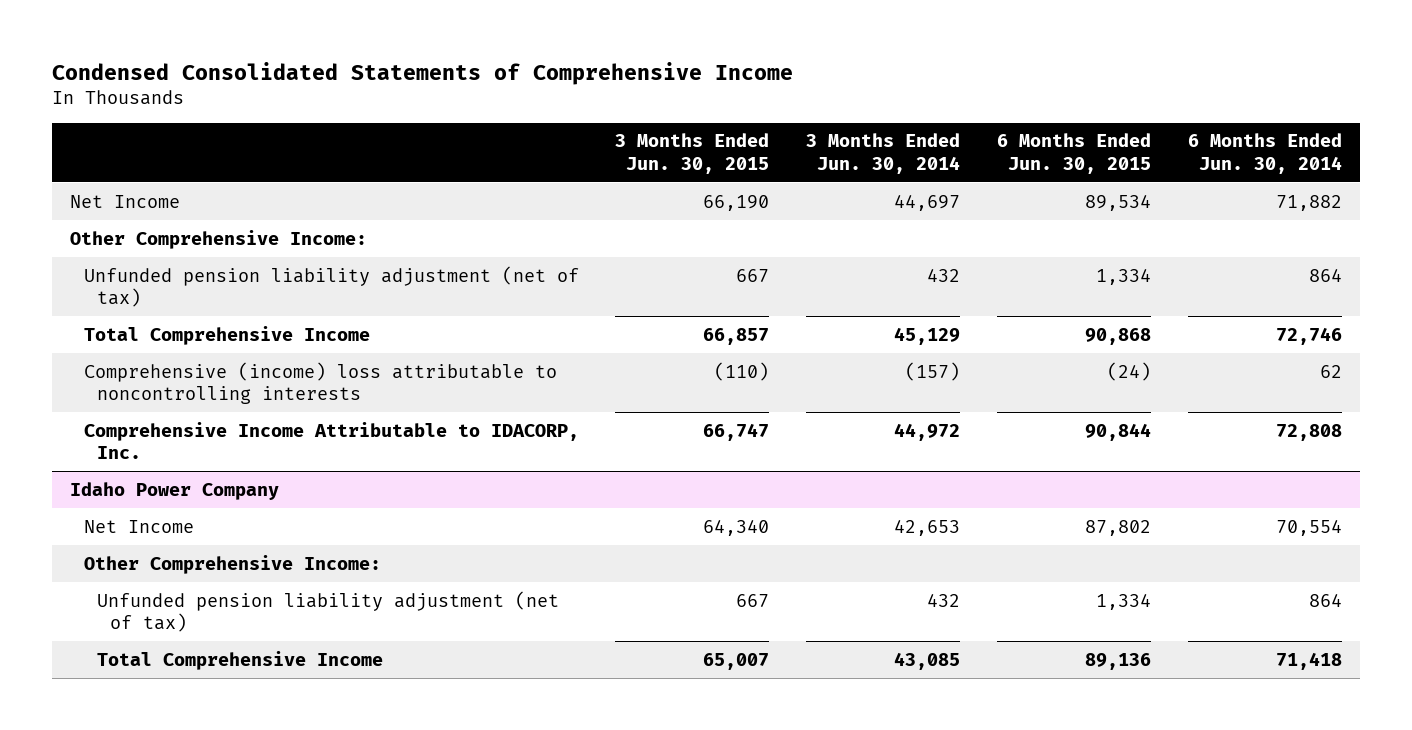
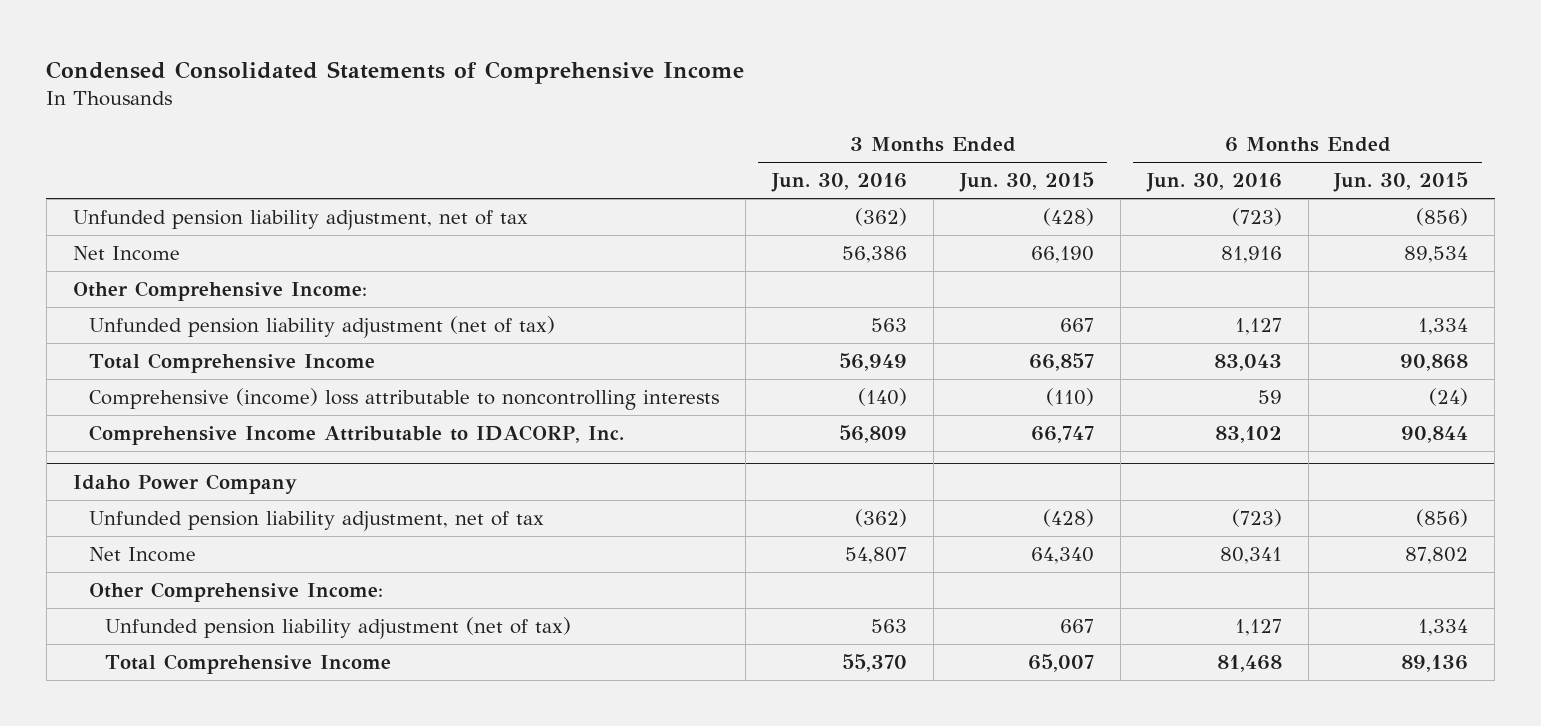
- | 3 Months Ended Jun. 30, 2015 | 3 Months Ended Jun. 30, 2014 | 6 Months Ended Jun. 30, 2015 | 6 Months Ended Jun. 30, 2014
+ | 3 Months Ended Jun. 30, 2016 | 3 Months Ended Jun. 30, 2015 | 6 Months Ended Jun. 30, 2016 | 6 Months Ended Jun. 30, 2015
+ Unfunded pension liability adjustment, net of tax | (362) | (428) | (723) | (856)
@ Idaho Power Company
+ Unfunded pension liability adjustment, net of tax | (362) | (428) | (723) | (856)

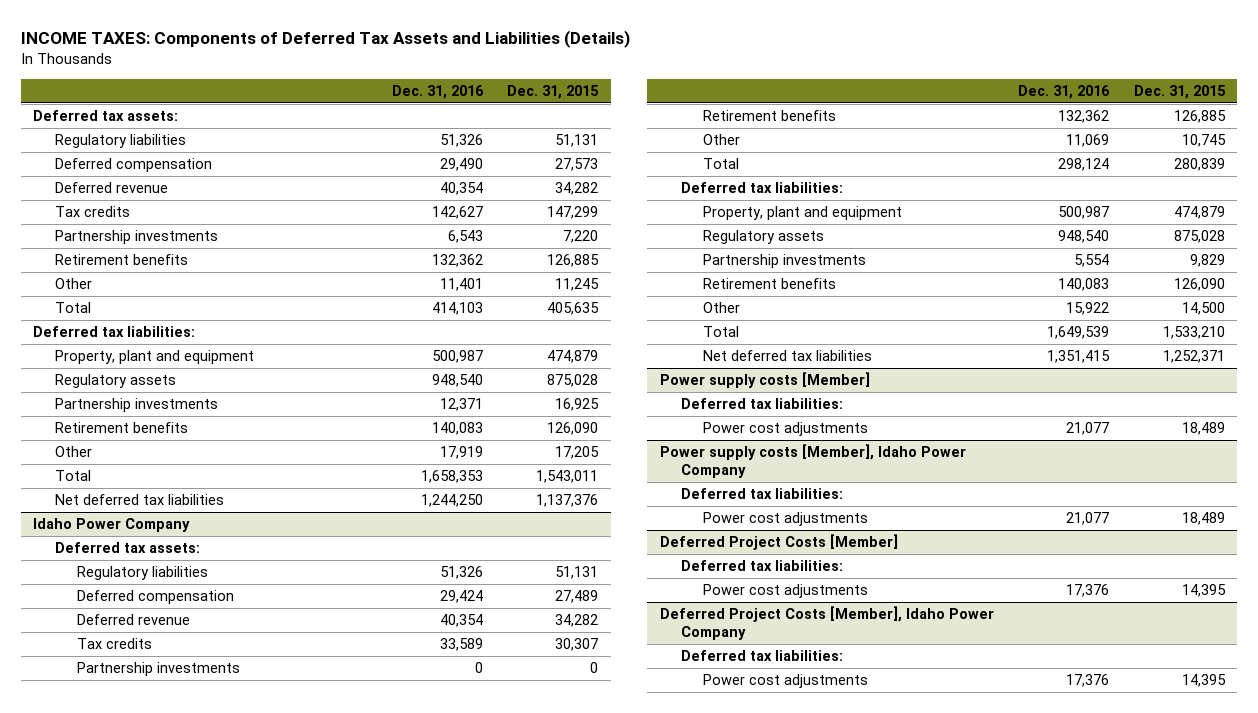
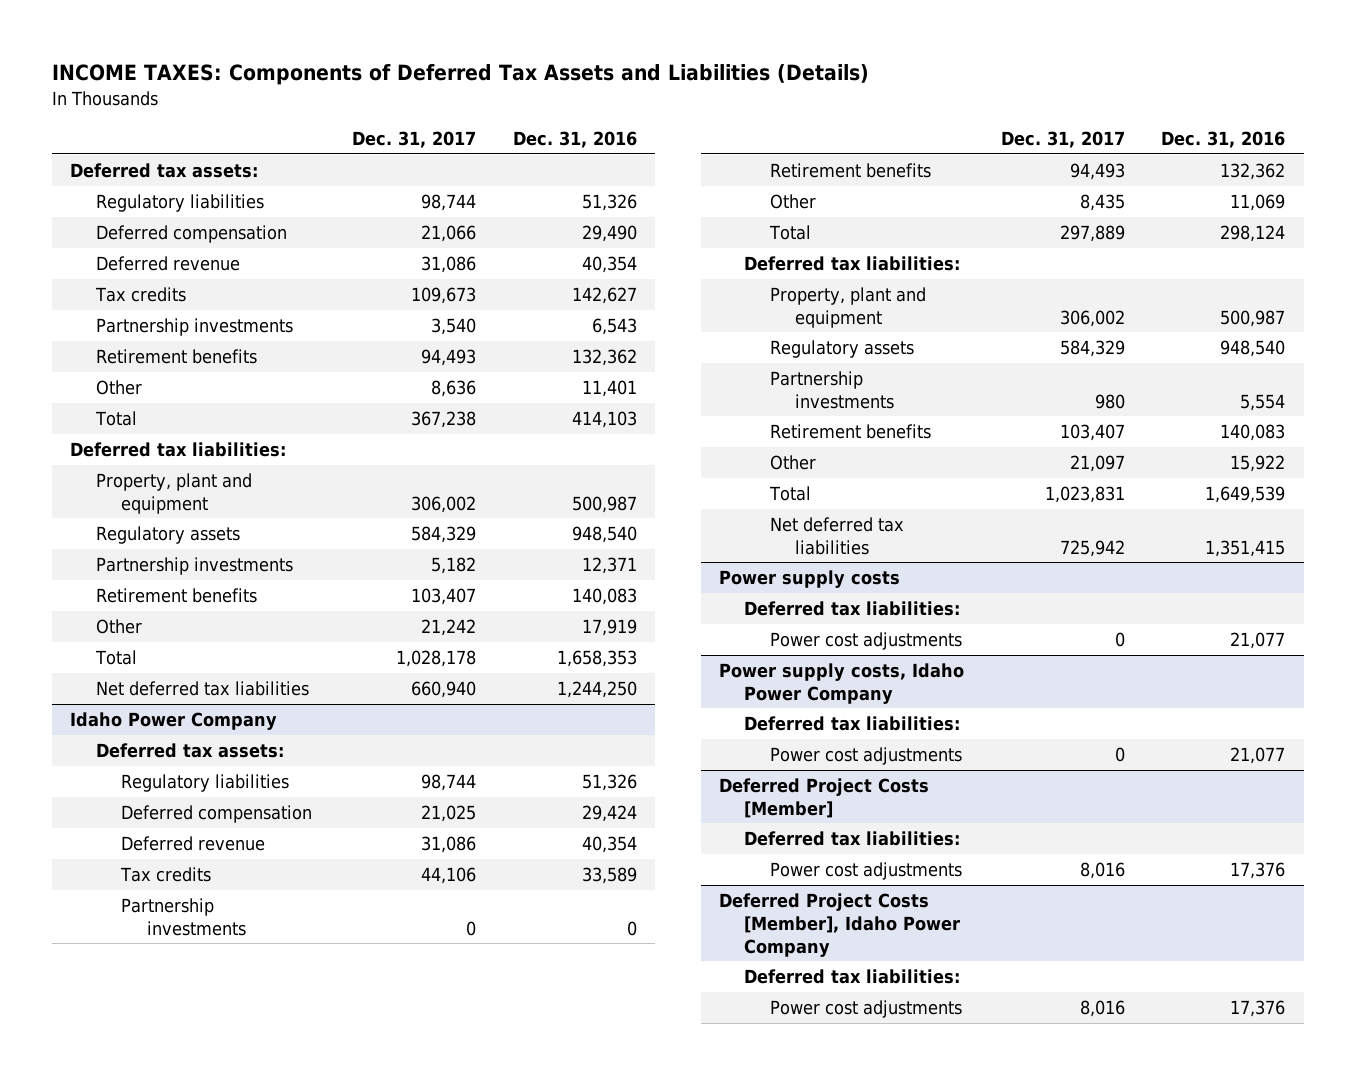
- | Dec. 31, 2016 | Dec. 31, 2015
+ | Dec. 31, 2017 | Dec. 31, 2016
- Power supply costs [Member]
+ Power supply costs
- Power supply costs [Member], Idaho Power Company
+ Power supply costs, Idaho Power Company

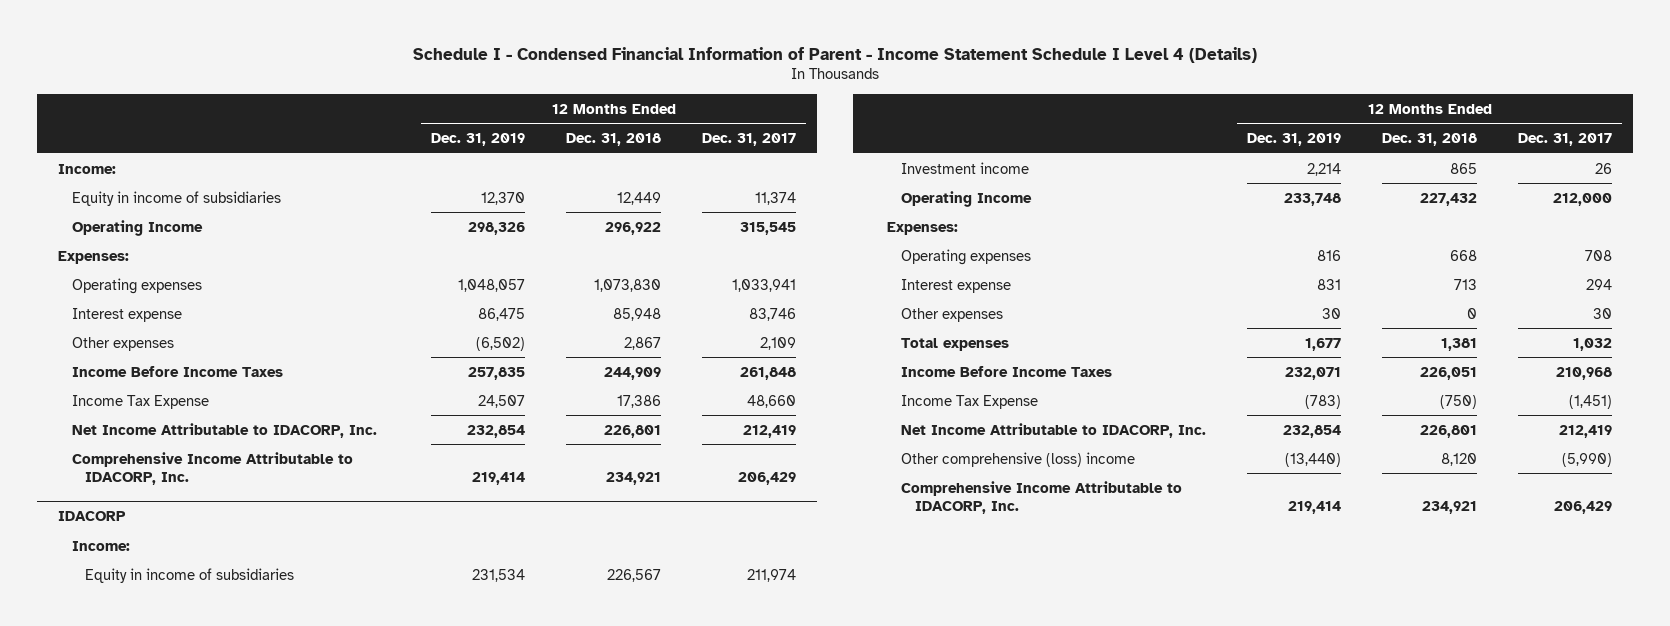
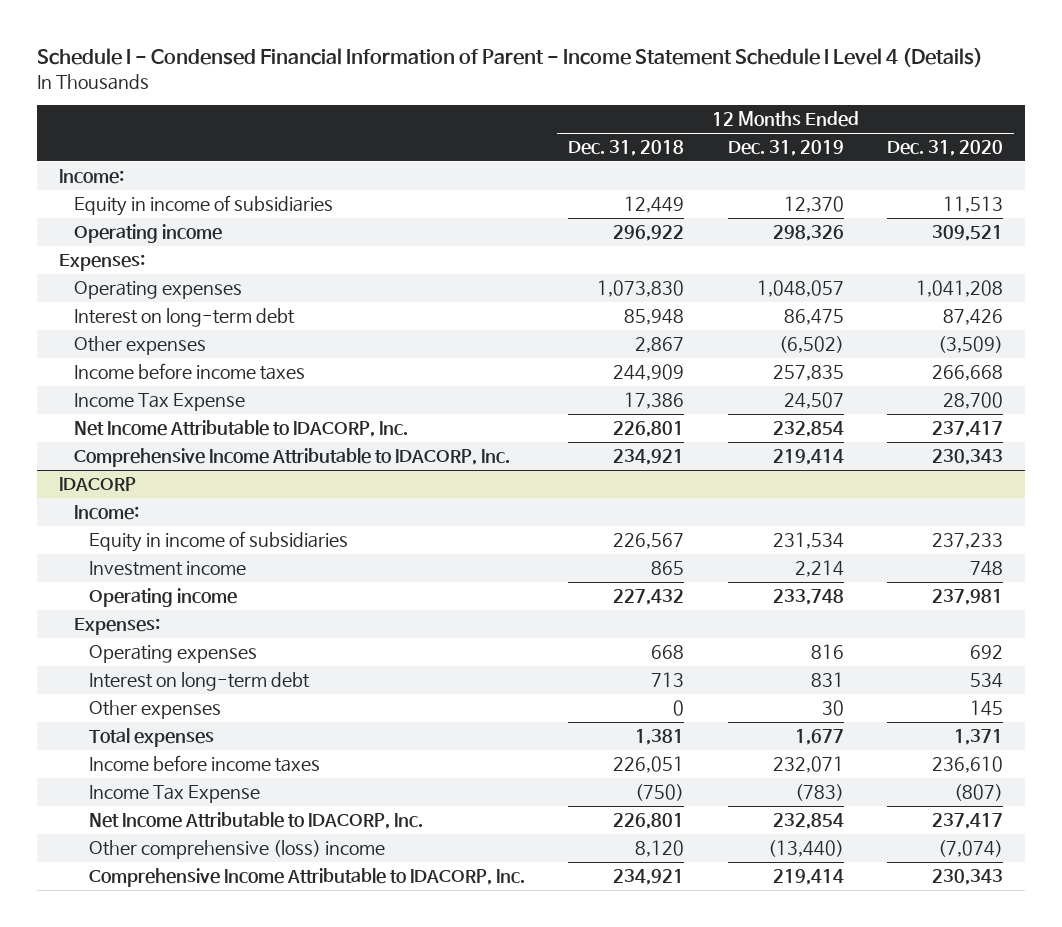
- | 12 Months Ended Dec. 31, 2019 | 12 Months Ended Dec. 31, 2018 | 12 Months Ended Dec. 31, 2017
+ | 12 Months Ended Dec. 31, 2018 | 12 Months Ended Dec. 31, 2019 | 12 Months Ended Dec. 31, 2020
- Operating Income | 298,326 | 296,922 | 315,545
+ Operating income | 296,922 | 298,326 | 309,521
- Interest expense | 86,475 | 85,948 | 83,746
+ Interest on long-term debt | 85,948 | 86,475 | 87,426
- Income Before Income Taxes | 257,835 | 244,909 | 261,848
+ Income before income taxes | 244,909 | 257,835 | 266,668
@ IDACORP
- Operating Income | 233,748 | 227,432 | 212,000
+ Operating income | 227,432 | 233,748 | 237,981
- Interest expense | 831 | 713 | 294
+ Interest on long-term debt | 713 | 831 | 534
- Income Before Income Taxes | 232,071 | 226,051 | 210,968
+ Income before income taxes | 226,051 | 232,071 | 236,610

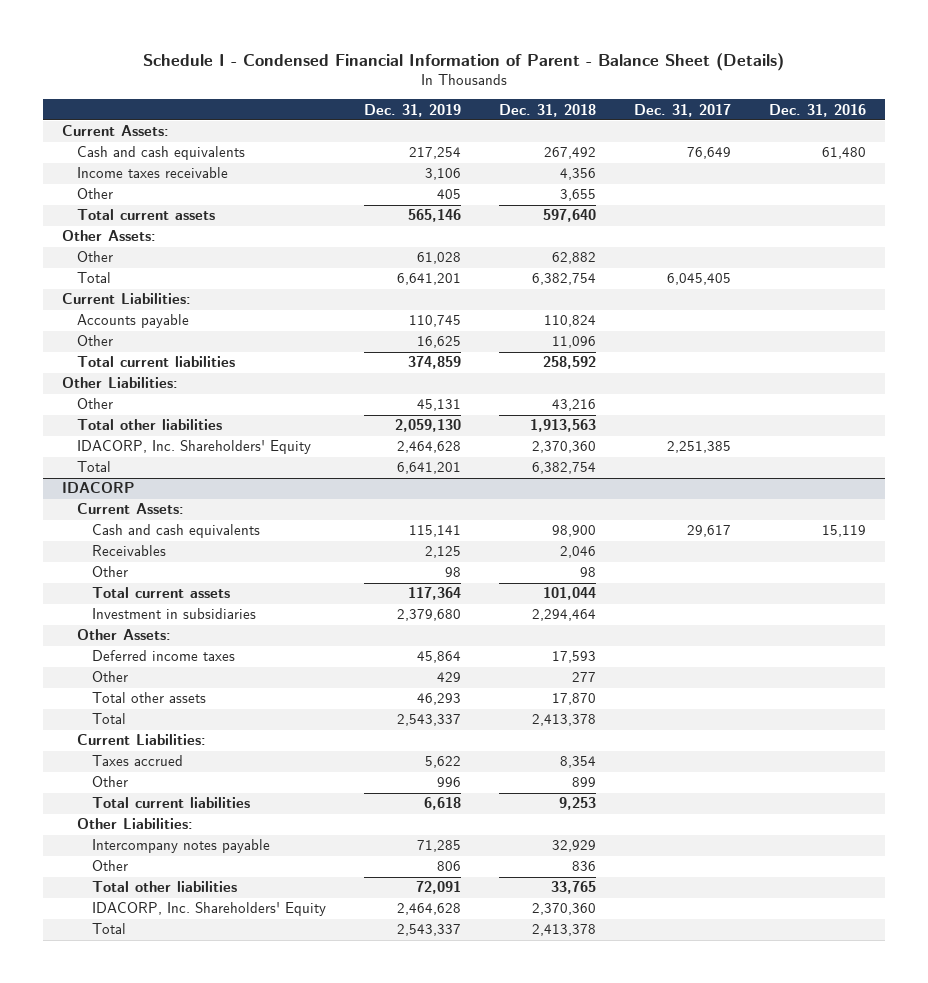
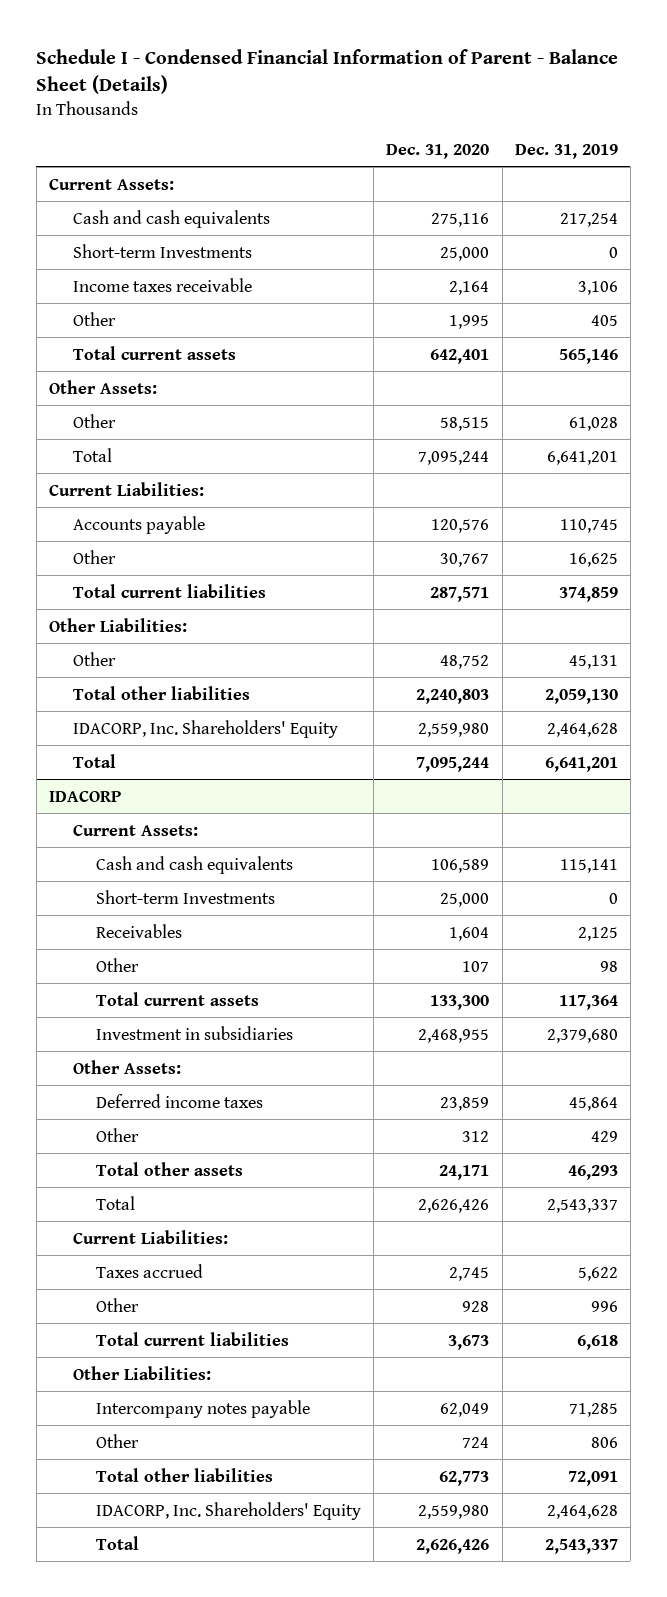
- | Dec. 31, 2019 | Dec. 31, 2018 | Dec. 31, 2017 | Dec. 31, 2016
+ | Dec. 31, 2020 | Dec. 31, 2019
+ Short-term Investments | 25,000 | 0
@ IDACORP
+ Short-term Investments | 25,000 | 0

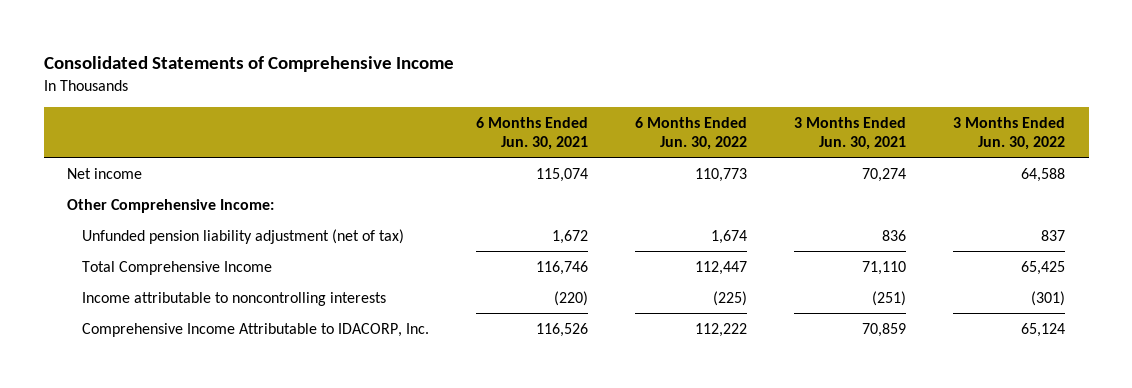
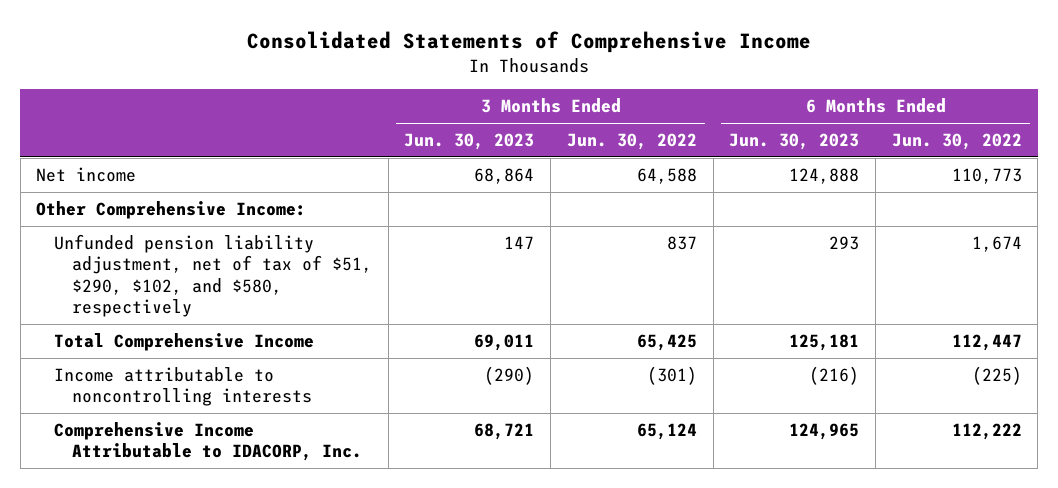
- | 6 Months Ended Jun. 30, 2021 | 6 Months Ended Jun. 30, 2022 | 3 Months Ended Jun. 30, 2021 | 3 Months Ended Jun. 30, 2022
+ | 3 Months Ended Jun. 30, 2023 | 3 Months Ended Jun. 30, 2022 | 6 Months Ended Jun. 30, 2023 | 6 Months Ended Jun. 30, 2022
- Unfunded pension liability adjustment (net of tax) | 1,672 | 1,674 | 836 | 837
+ Unfunded pension liability adjustment, net of tax of $51, $290, $102, and $580, respectively | 147 | 837 | 293 | 1,674

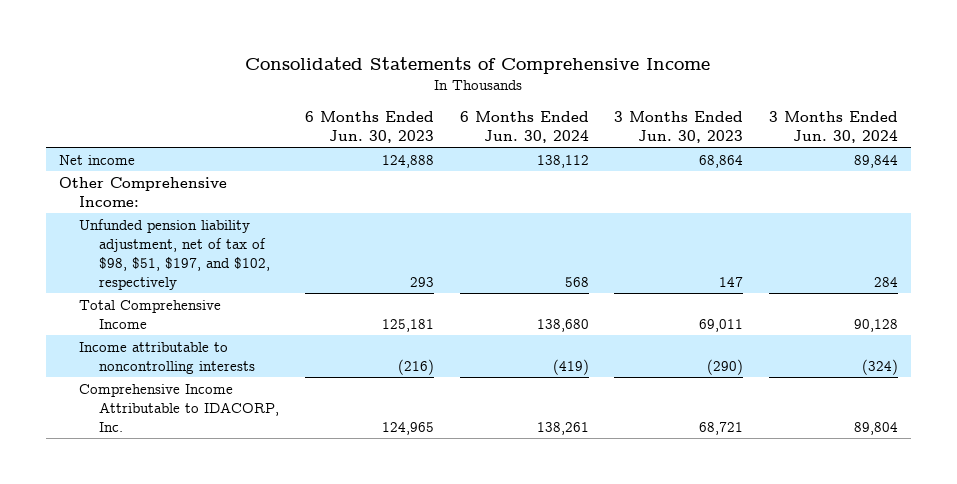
- | 3 Months Ended Jun. 30, 2023 | 3 Months Ended Jun. 30, 2022 | 6 Months Ended Jun. 30, 2023 | 6 Months Ended Jun. 30, 2022
+ | 6 Months Ended Jun. 30, 2023 | 6 Months Ended Jun. 30, 2024 | 3 Months Ended Jun. 30, 2023 | 3 Months Ended Jun. 30, 2024
- Unfunded pension liability adjustment, net of tax of $51, $290, $102, and $580, respectively | 147 | 837 | 293 | 1,674
+ Unfunded pension liability adjustment, net of tax of $98, $51, $197, and $102, respectively | 293 | 568 | 147 | 284

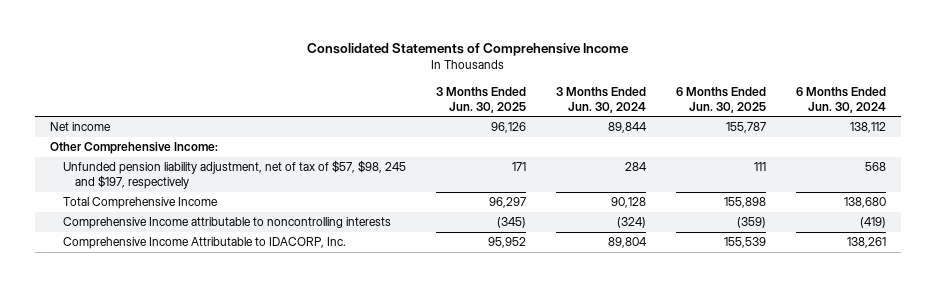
- | 6 Months Ended Jun. 30, 2023 | 6 Months Ended Jun. 30, 2024 | 3 Months Ended Jun. 30, 2023 | 3 Months Ended Jun. 30, 2024
+ | 3 Months Ended Jun. 30, 2025 | 3 Months Ended Jun. 30, 2024 | 6 Months Ended Jun. 30, 2025 | 6 Months Ended Jun. 30, 2024
- Unfunded pension liability adjustment, net of tax of $98, $51, $197, and $102, respectively | 293 | 568 | 147 | 284
+ Unfunded pension liability adjustment, net of tax of $57, $98, 245 and $197, respectively | 171 | 284 | 111 | 568
- Income attributable to noncontrolling interests | (216) | (419) | (290) | (324)
+ Comprehensive Income attributable to noncontrolling interests | (345) | (324) | (359) | (419)

